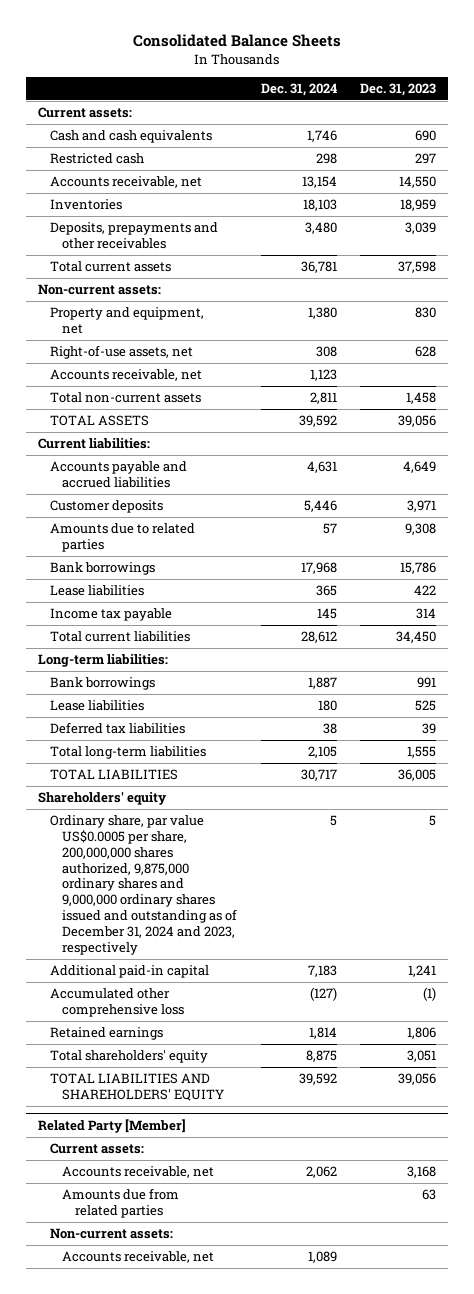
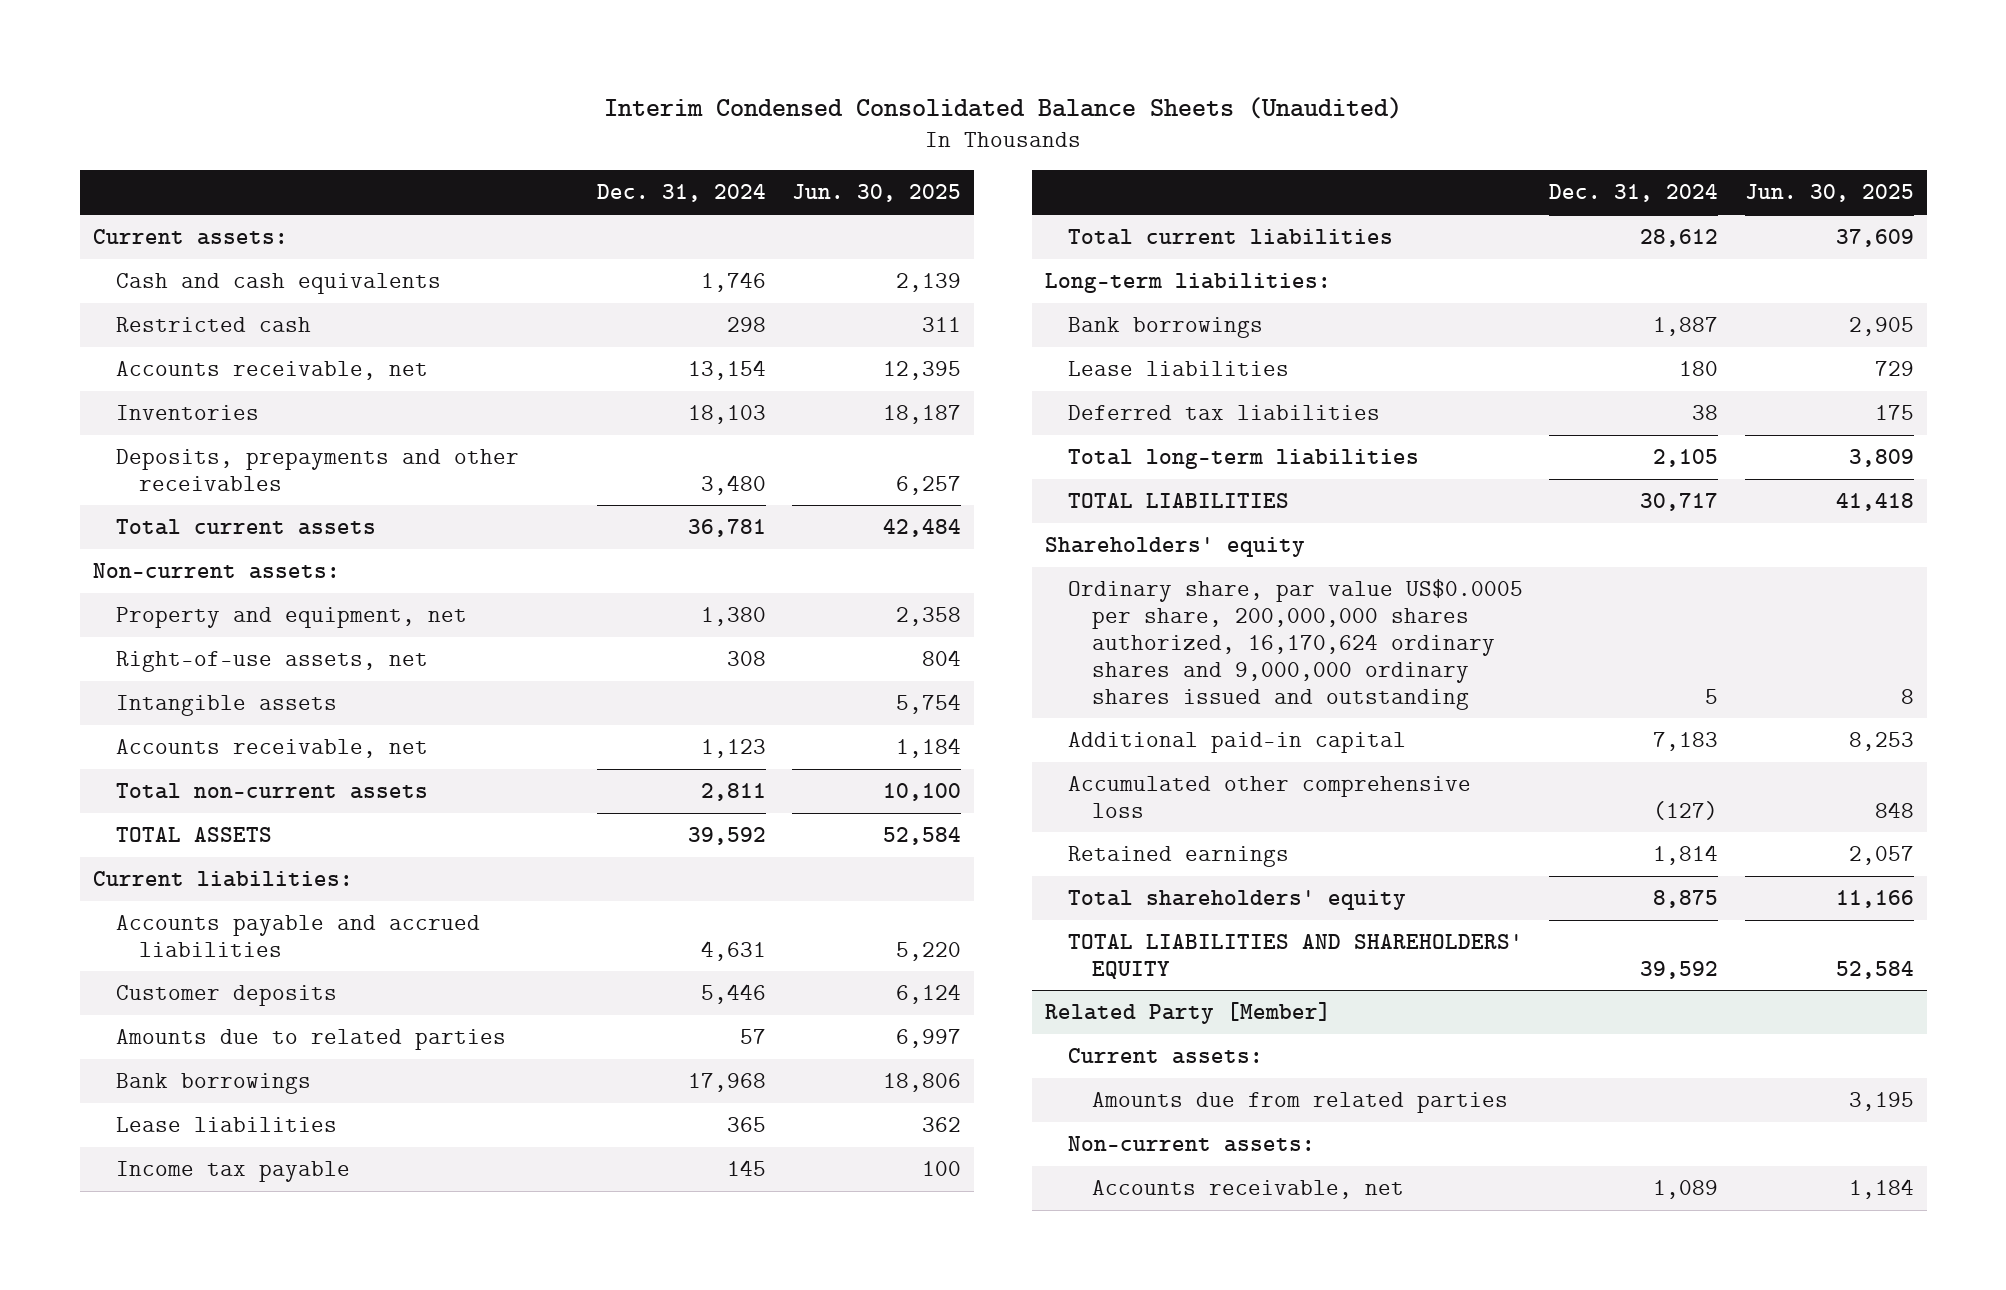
- Consolidated Balance Sheets
+ Interim Condensed Consolidated Balance Sheets (Unaudited)
- | Dec. 31, 2024 | Dec. 31, 2023
+ | Dec. 31, 2024 | Jun. 30, 2025
+ Intangible assets | | 5,754
- Ordinary share, par value US$0.0005 per share, 200,000,000 shares authorized, 9,875,000 ordinary shares and 9,000,000 ordinary shares issued and outstanding as of December 31, 2024 and 2023, respectively | 5 | 5
+ Ordinary share, par value US$0.0005 per share, 200,000,000 shares authorized, 16,170,624 ordinary shares and 9,000,000 ordinary shares issued and outstanding | 5 | 8
@ Related Party [Member]
- Accounts receivable, net | 2,062 | 3,168

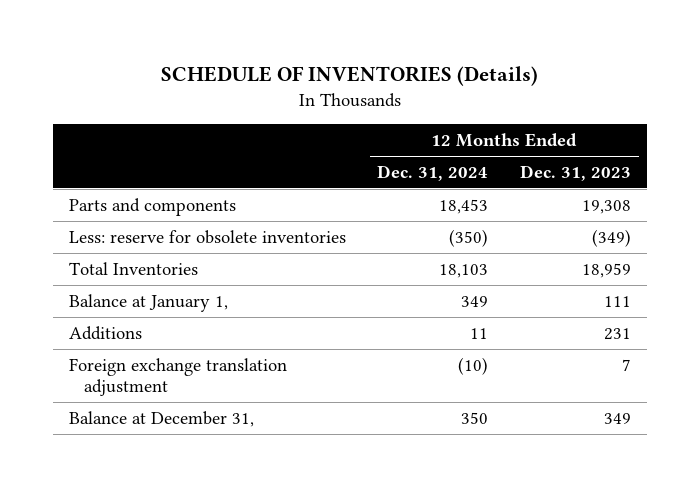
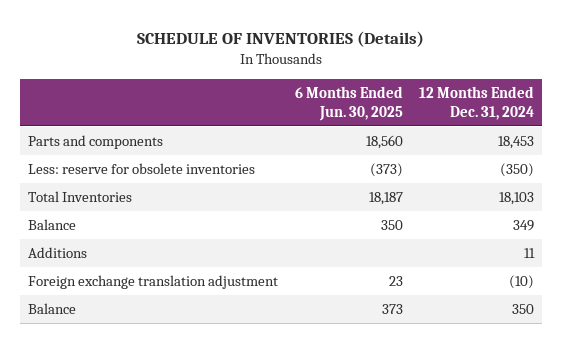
- | 12 Months Ended Dec. 31, 2024 | 12 Months Ended Dec. 31, 2023
+ | 6 Months Ended Jun. 30, 2025 | 12 Months Ended Dec. 31, 2024
- Balance at January 1, | 349 | 111
+ Balance | 350 | 349
- Balance at December 31, | 350 | 349
+ Balance | 373 | 350

